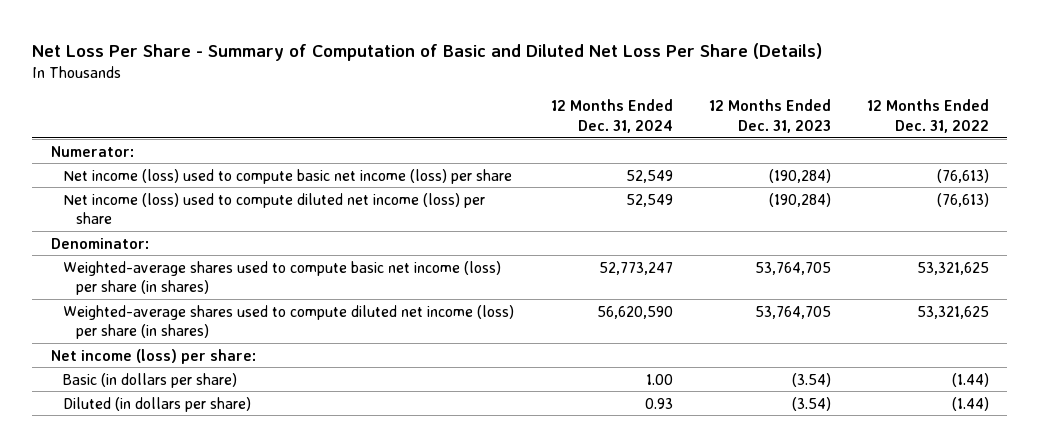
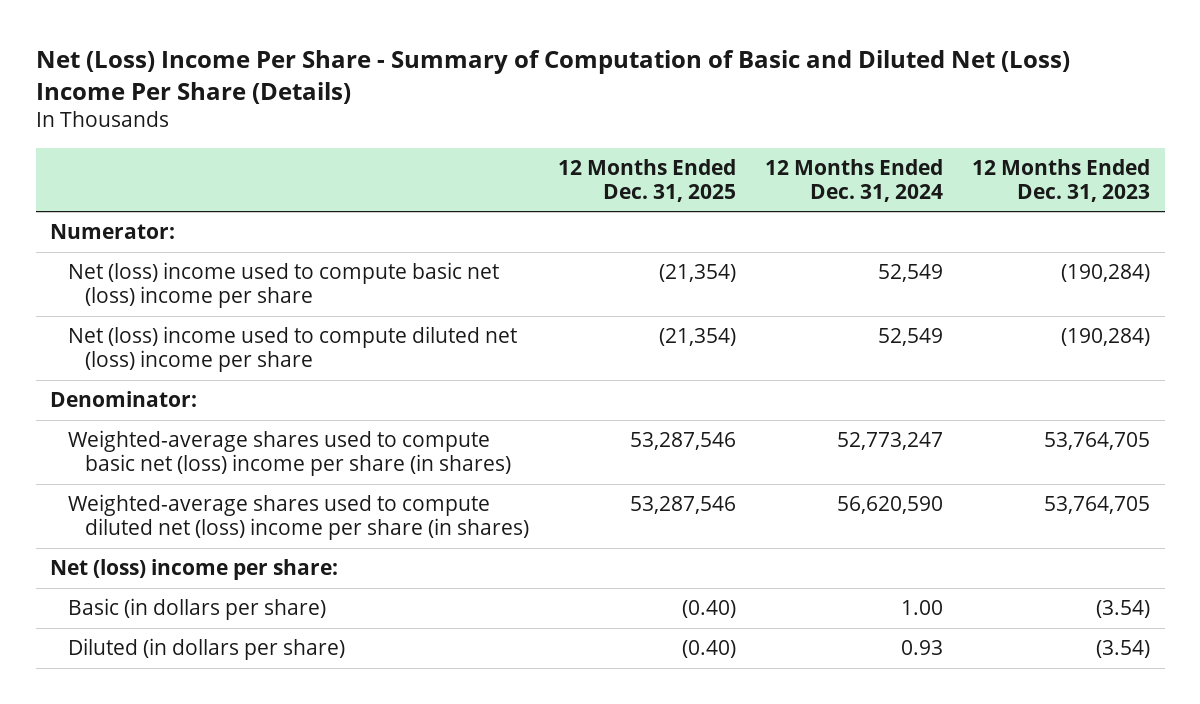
- Net Loss Per Share - Summary of Computation of Basic and Diluted Net Loss Per Share (Details)
+ Net (Loss) Income Per Share - Summary of Computation of Basic and Diluted Net (Loss) Income Per Share (Details)
- | 12 Months Ended Dec. 31, 2024 | 12 Months Ended Dec. 31, 2023 | 12 Months Ended Dec. 31, 2022
+ | 12 Months Ended Dec. 31, 2025 | 12 Months Ended Dec. 31, 2024 | 12 Months Ended Dec. 31, 2023
- Net income (loss) used to compute basic net income (loss) per share | 52,549 | (190,284) | (76,613)
- Net income (loss) used to compute diluted net income (loss) per share | 52,549 | (190,284) | (76,613)
+ Net (loss) income used to compute basic net (loss) income per share | (21,354) | 52,549 | (190,284)
+ Net (loss) income used to compute diluted net (loss) income per share | (21,354) | 52,549 | (190,284)
- Weighted-average shares used to compute basic net income (loss) per share (in shares) | 52,773,247 | 53,764,705 | 53,321,625
- Weighted-average shares used to compute diluted net income (loss) per share (in shares) | 56,620,590 | 53,764,705 | 53,321,625
- Net income (loss) per share:
+ Weighted-average shares used to compute basic net (loss) income per share (in shares) | 53,287,546 | 52,773,247 | 53,764,705
+ Weighted-average shares used to compute diluted net (loss) income per share (in shares) | 53,287,546 | 56,620,590 | 53,764,705
+ Net (loss) income per share:

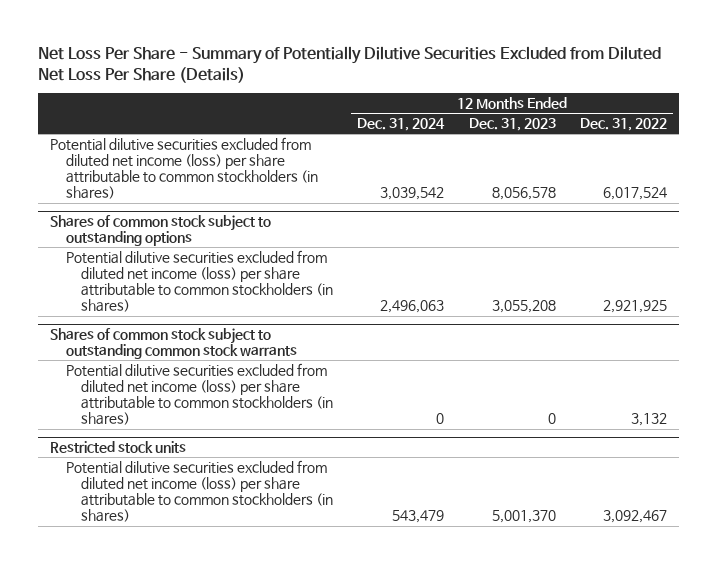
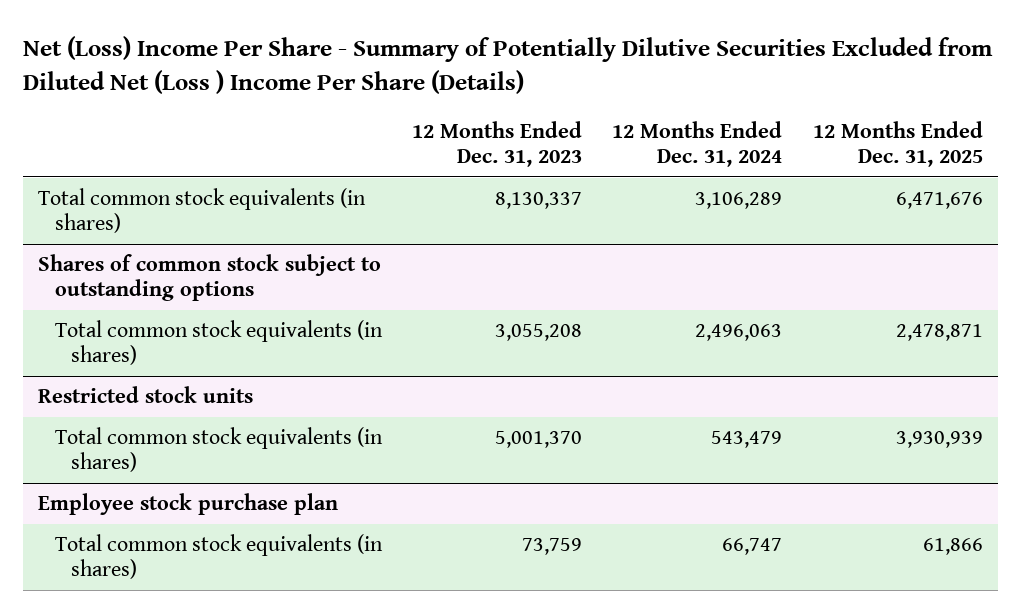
- Net Loss Per Share - Summary of Potentially Dilutive Securities Excluded from Diluted Net Loss Per Share (Details)
+ Net (Loss) Income Per Share - Summary of Potentially Dilutive Securities Excluded from Diluted Net (Loss ) Income Per Share (Details)
- | 12 Months Ended Dec. 31, 2024 | 12 Months Ended Dec. 31, 2023 | 12 Months Ended Dec. 31, 2022
+ | 12 Months Ended Dec. 31, 2023 | 12 Months Ended Dec. 31, 2024 | 12 Months Ended Dec. 31, 2025
- Potential dilutive securities excluded from diluted net income (loss) per share attributable to common stockholders (in shares) | 3,039,542 | 8,056,578 | 6,017,524
+ Total common stock equivalents (in shares) | 8,130,337 | 3,106,289 | 6,471,676
@ Shares of common stock subject to outstanding options
- Potential dilutive securities excluded from diluted net income (loss) per share attributable to common stockholders (in shares) | 2,496,063 | 3,055,208 | 2,921,925
- Shares of common stock subject to outstanding common stock warrants
- Potential dilutive securities excluded from diluted net income (loss) per share attributable to common stockholders (in shares) | 0 | 0 | 3,132
@ Shares of common stock subject to outstanding options
+ Total common stock equivalents (in shares) | 3,055,208 | 2,496,063 | 2,478,871
@ Restricted stock units
- Potential dilutive securities excluded from diluted net income (loss) per share attributable to common stockholders (in shares) | 543,479 | 5,001,370 | 3,092,467
+ Total common stock equivalents (in shares) | 5,001,370 | 543,479 | 3,930,939
+ Employee stock purchase plan
+ Total common stock equivalents (in shares) | 73,759 | 66,747 | 61,866

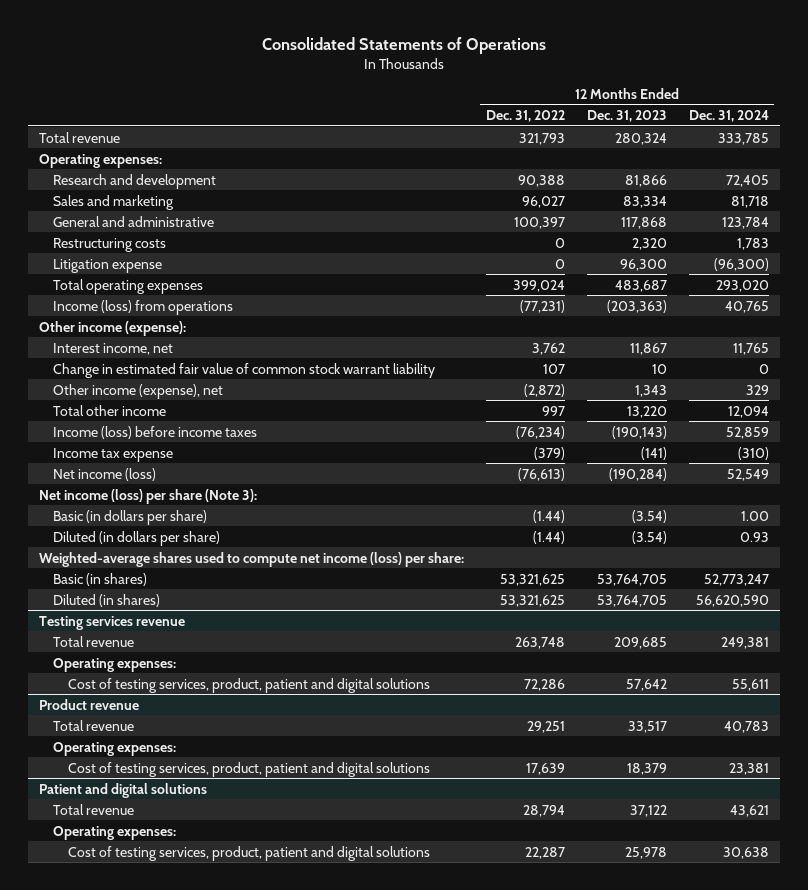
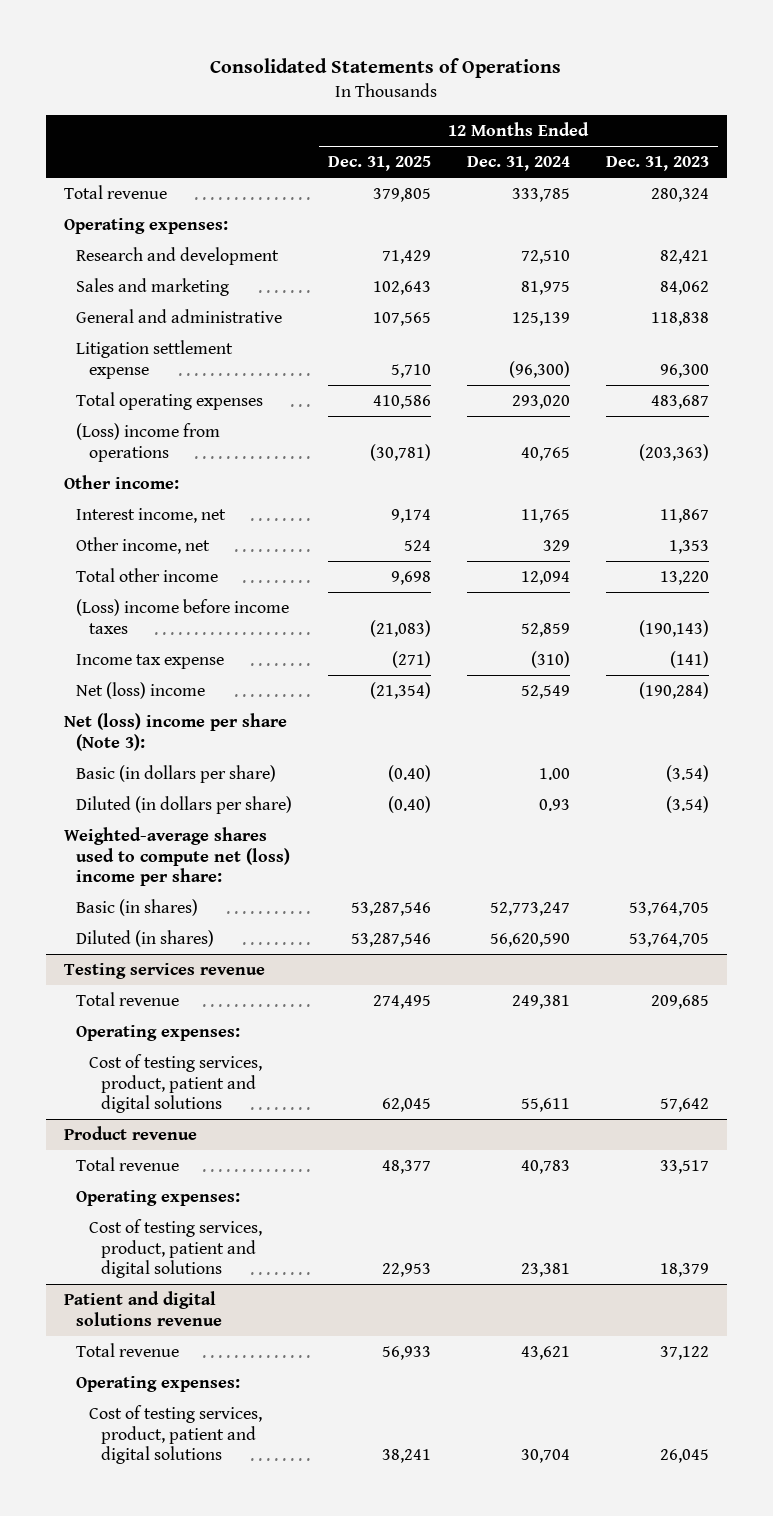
- | 12 Months Ended Dec. 31, 2022 | 12 Months Ended Dec. 31, 2023 | 12 Months Ended Dec. 31, 2024
+ | 12 Months Ended Dec. 31, 2025 | 12 Months Ended Dec. 31, 2024 | 12 Months Ended Dec. 31, 2023
- Research and development | 90,388 | 81,866 | 72,405
- Sales and marketing | 96,027 | 83,334 | 81,718
- General and administrative | 100,397 | 117,868 | 123,784
- Restructuring costs | 0 | 2,320 | 1,783
- Litigation expense | 0 | 96,300 | (96,300)
+ Research and development | 71,429 | 72,510 | 82,421
+ Sales and marketing | 102,643 | 81,975 | 84,062
+ General and administrative | 107,565 | 125,139 | 118,838
+ Litigation settlement expense | 5,710 | (96,300) | 96,300
- Income (loss) from operations | (77,231) | (203,363) | 40,765
- Other income (expense):
+ (Loss) income from operations | (30,781) | 40,765 | (203,363)
+ Other income:
- Change in estimated fair value of common stock warrant liability | 107 | 10 | 0
- Other income (expense), net | (2,872) | 1,343 | 329
+ Other income, net | 524 | 329 | 1,353
- Income (loss) before income taxes | (76,234) | (190,143) | 52,859
+ (Loss) income before income taxes | (21,083) | 52,859 | (190,143)
- Net income (loss) | (76,613) | (190,284) | 52,549
- Net income (loss) per share (Note 3):
+ Net (loss) income | (21,354) | 52,549 | (190,284)
+ Net (loss) income per share (Note 3):
- Weighted-average shares used to compute net income (loss) per share:
+ Weighted-average shares used to compute net (loss) income per share:
- Patient and digital solutions
+ Patient and digital solutions revenue
- Cost of testing services, product, patient and digital solutions | 22,287 | 25,978 | 30,638
+ Cost of testing services, product, patient and digital solutions | 38,241 | 30,704 | 26,045

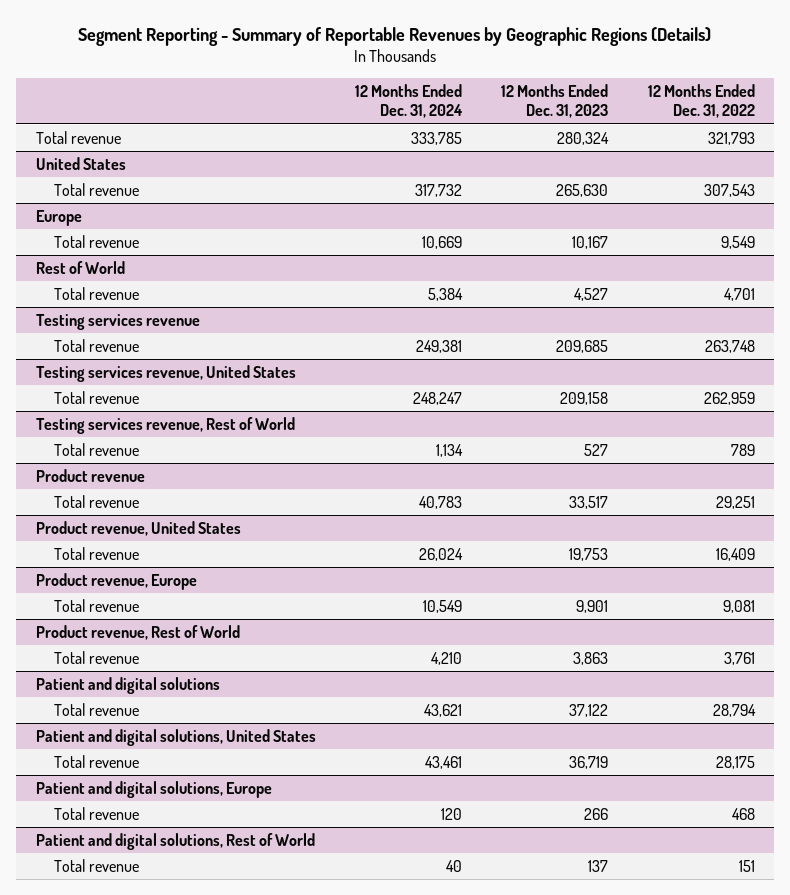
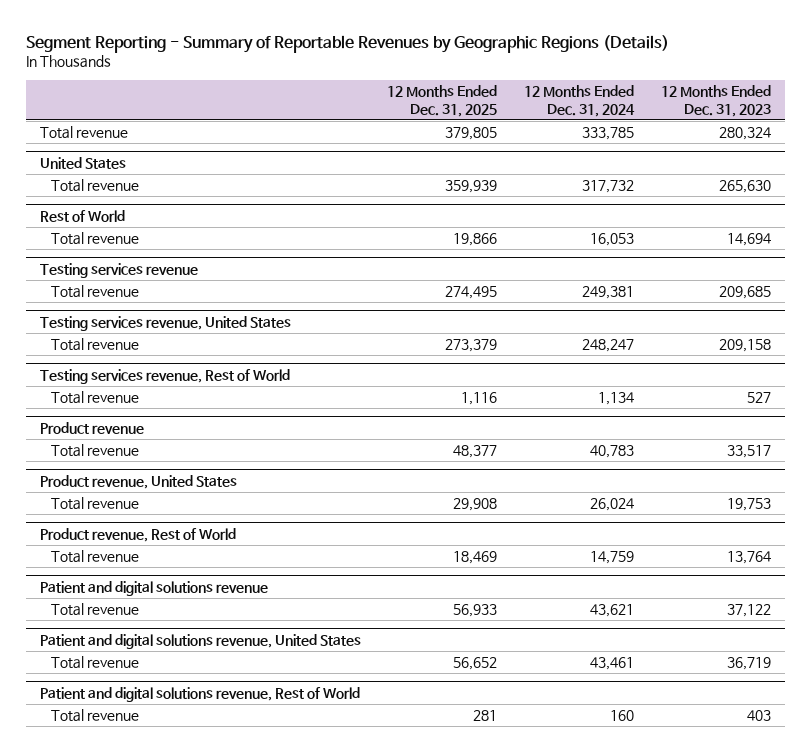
- | 12 Months Ended Dec. 31, 2024 | 12 Months Ended Dec. 31, 2023 | 12 Months Ended Dec. 31, 2022
+ | 12 Months Ended Dec. 31, 2025 | 12 Months Ended Dec. 31, 2024 | 12 Months Ended Dec. 31, 2023
- Europe
- Total revenue | 10,669 | 10,167 | 9,549
@ Rest of World
- Total revenue | 5,384 | 4,527 | 4,701
+ Total revenue | 19,866 | 16,053 | 14,694
- Product revenue, Europe
- Total revenue | 10,549 | 9,901 | 9,081
@ Product revenue, Rest of World
- Total revenue | 4,210 | 3,863 | 3,761
- Patient and digital solutions
@ Product revenue, Rest of World
+ Total revenue | 18,469 | 14,759 | 13,764
+ Patient and digital solutions revenue
- Patient and digital solutions, United States
+ Patient and digital solutions revenue, United States
- Patient and digital solutions, Europe
- Total revenue | 120 | 266 | 468
- Patient and digital solutions, Rest of World
- Total revenue | 40 | 137 | 151
+ Patient and digital solutions revenue, Rest of World
+ Total revenue | 281 | 160 | 403

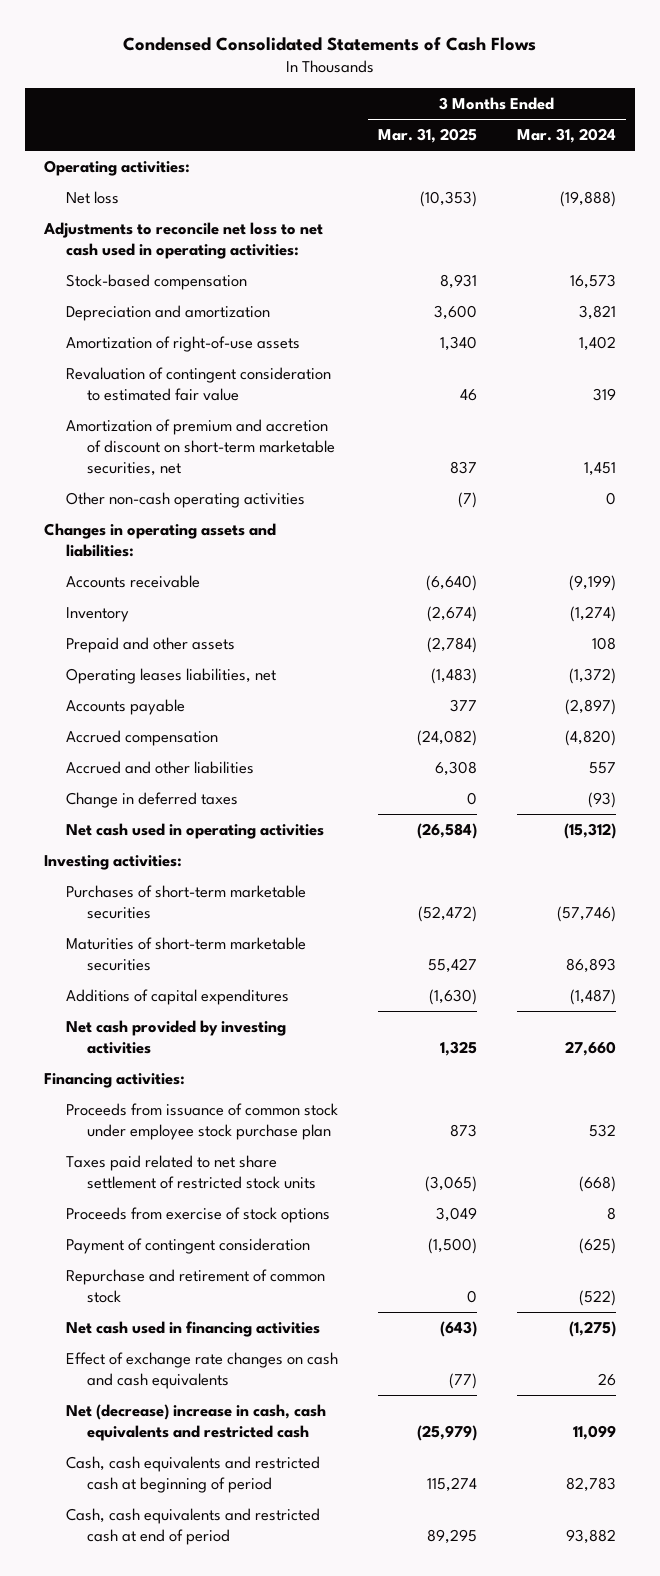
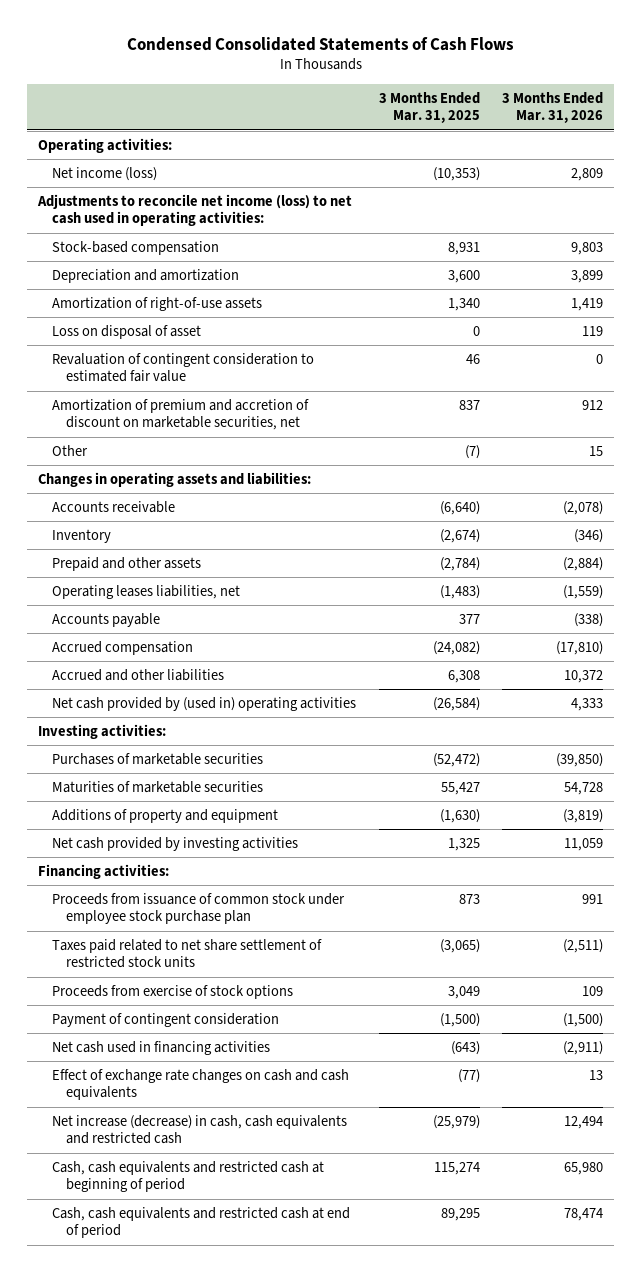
- | 3 Months Ended Mar. 31, 2025 | 3 Months Ended Mar. 31, 2024
+ | 3 Months Ended Mar. 31, 2025 | 3 Months Ended Mar. 31, 2026
- Net loss | (10,353) | (19,888)
- Adjustments to reconcile net loss to net cash used in operating activities:
+ Net income (loss) | (10,353) | 2,809
+ Adjustments to reconcile net income (loss) to net cash used in operating activities:
+ Loss on disposal of asset | 0 | 119
- Amortization of premium and accretion of discount on short-term marketable securities, net | 837 | 1,451
- Other non-cash operating activities | (7) | 0
+ Amortization of premium and accretion of discount on marketable securities, net | 837 | 912
+ Other | (7) | 15
- Change in deferred taxes | 0 | (93)
- Net cash used in operating activities | (26,584) | (15,312)
+ Net cash provided by (used in) operating activities | (26,584) | 4,333
- Purchases of short-term marketable securities | (52,472) | (57,746)
- Maturities of short-term marketable securities | 55,427 | 86,893
- Additions of capital expenditures | (1,630) | (1,487)
+ Purchases of marketable securities | (52,472) | (39,850)
+ Maturities of marketable securities | 55,427 | 54,728
+ Additions of property and equipment | (1,630) | (3,819)
- Repurchase and retirement of common stock | 0 | (522)
- Net (decrease) increase in cash, cash equivalents and restricted cash | (25,979) | 11,099
+ Net increase (decrease) in cash, cash equivalents and restricted cash | (25,979) | 12,494

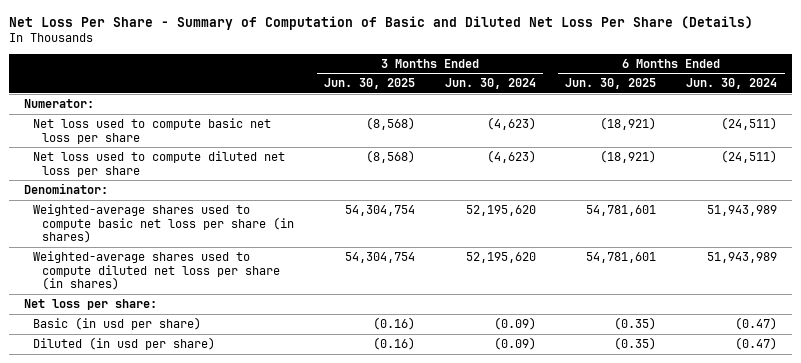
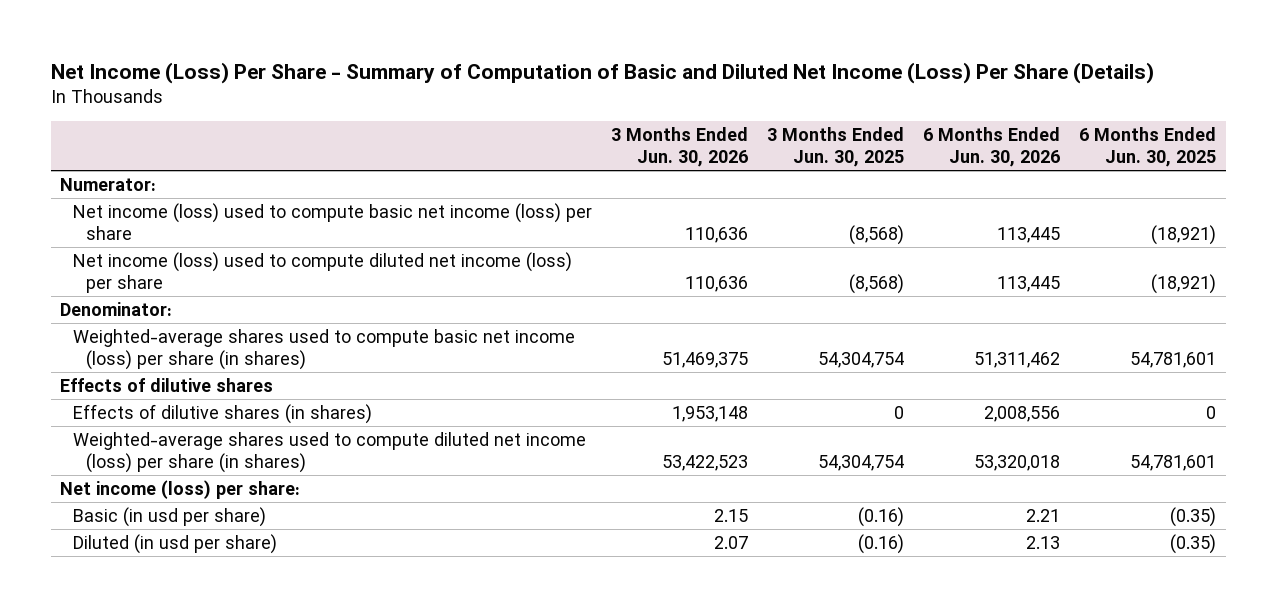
- Net Loss Per Share - Summary of Computation of Basic and Diluted Net Loss Per Share (Details)
+ Net Income (Loss) Per Share - Summary of Computation of Basic and Diluted Net Income (Loss) Per Share (Details)
- | 3 Months Ended Jun. 30, 2025 | 3 Months Ended Jun. 30, 2024 | 6 Months Ended Jun. 30, 2025 | 6 Months Ended Jun. 30, 2024
+ | 3 Months Ended Jun. 30, 2026 | 3 Months Ended Jun. 30, 2025 | 6 Months Ended Jun. 30, 2026 | 6 Months Ended Jun. 30, 2025
- Net loss used to compute basic net loss per share | (8,568) | (4,623) | (18,921) | (24,511)
- Net loss used to compute diluted net loss per share | (8,568) | (4,623) | (18,921) | (24,511)
+ Net income (loss) used to compute basic net income (loss) per share | 110,636 | (8,568) | 113,445 | (18,921)
+ Net income (loss) used to compute diluted net income (loss) per share | 110,636 | (8,568) | 113,445 | (18,921)
- Weighted-average shares used to compute basic net loss per share (in shares) | 54,304,754 | 52,195,620 | 54,781,601 | 51,943,989
- Weighted-average shares used to compute diluted net loss per share (in shares) | 54,304,754 | 52,195,620 | 54,781,601 | 51,943,989
- Net loss per share:
+ Weighted-average shares used to compute basic net income (loss) per share (in shares) | 51,469,375 | 54,304,754 | 51,311,462 | 54,781,601
+ Effects of dilutive shares
+ Effects of dilutive shares (in shares) | 1,953,148 | 0 | 2,008,556 | 0
+ Weighted-average shares used to compute diluted net income (loss) per share (in shares) | 53,422,523 | 54,304,754 | 53,320,018 | 54,781,601
+ Net income (loss) per share:

